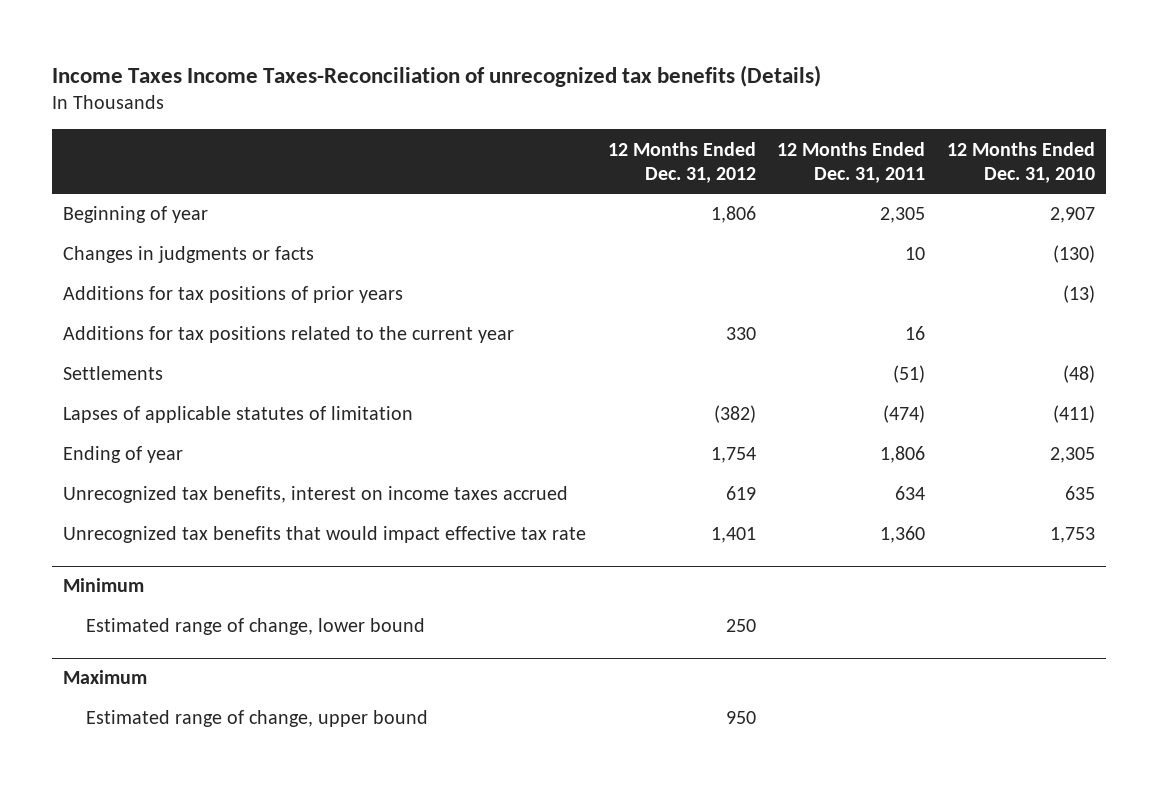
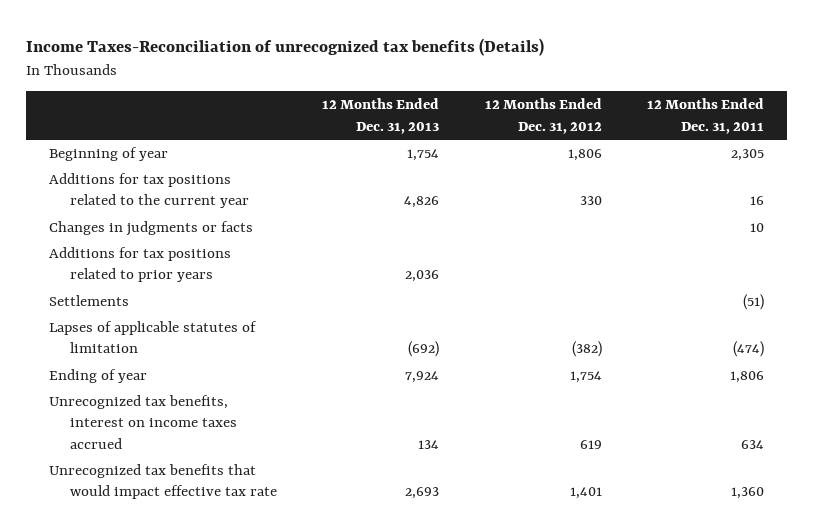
- Income Taxes Income Taxes-Reconciliation of unrecognized tax benefits (Details)
+ Income Taxes-Reconciliation of unrecognized tax benefits (Details)
- | 12 Months Ended Dec. 31, 2012 | 12 Months Ended Dec. 31, 2011 | 12 Months Ended Dec. 31, 2010
+ | 12 Months Ended Dec. 31, 2013 | 12 Months Ended Dec. 31, 2012 | 12 Months Ended Dec. 31, 2011
- Additions for tax positions of prior years | | | (13)
moved down: Changes in judgments or facts | | | 10
+ Additions for tax positions related to prior years | 2,036 | |
- Minimum
- Estimated range of change, lower bound | 250 | |
- Maximum
- Estimated range of change, upper bound | 950 | |

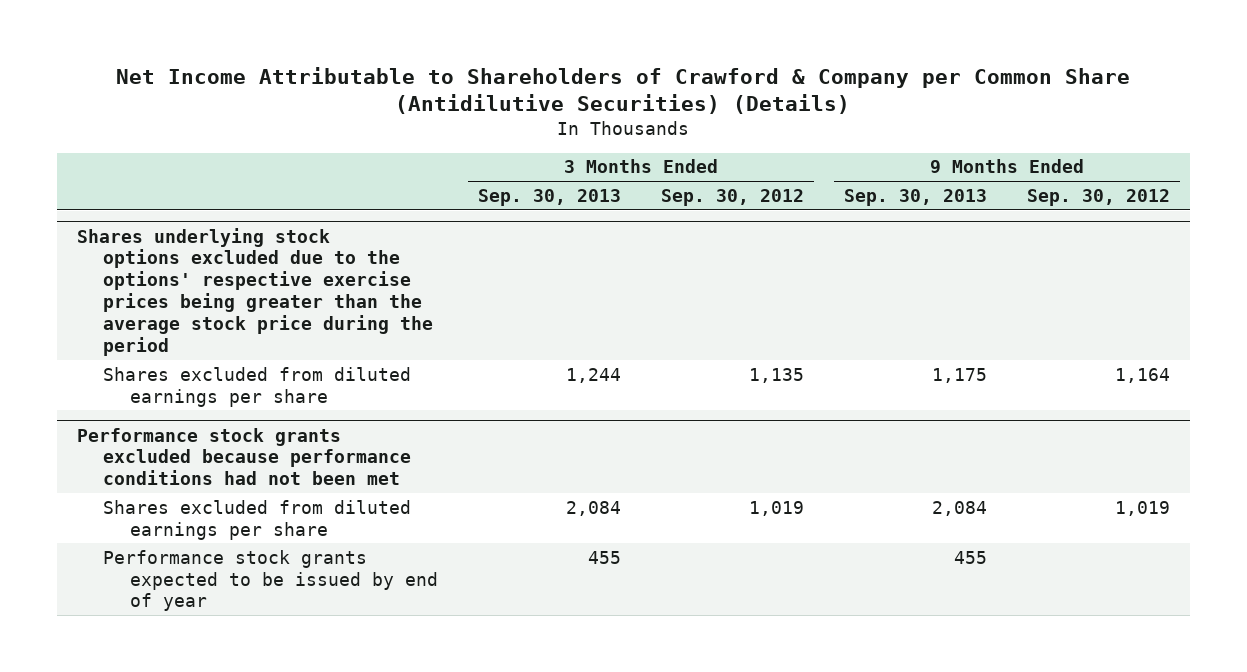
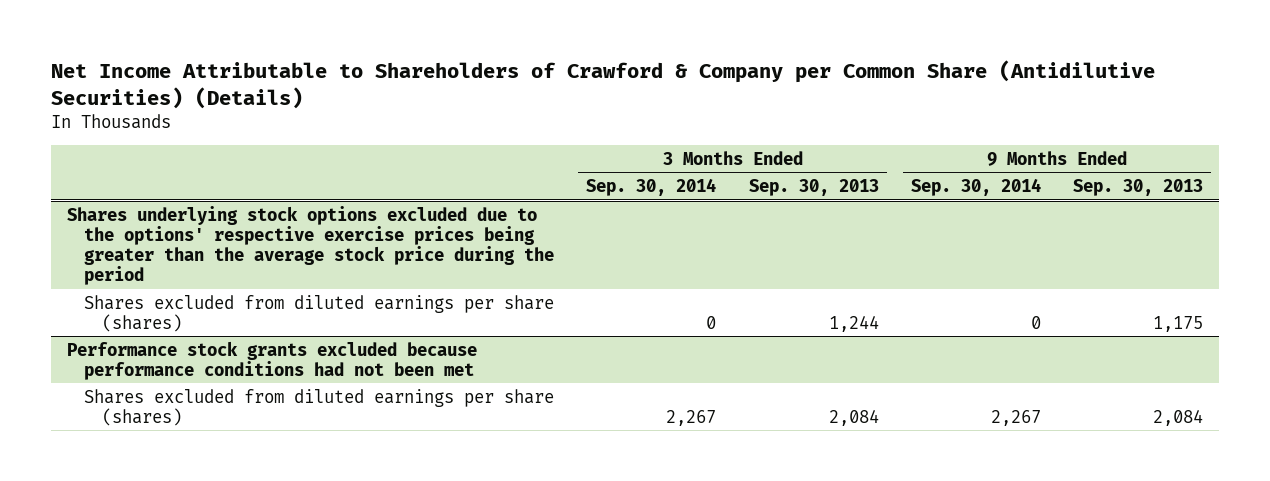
- | 3 Months Ended Sep. 30, 2013 | 3 Months Ended Sep. 30, 2012 | 9 Months Ended Sep. 30, 2013 | 9 Months Ended Sep. 30, 2012
+ | 3 Months Ended Sep. 30, 2014 | 3 Months Ended Sep. 30, 2013 | 9 Months Ended Sep. 30, 2014 | 9 Months Ended Sep. 30, 2013
@ Shares underlying stock options excluded due to the options' respective exercise prices being greater than the average stock price during the period
- Shares excluded from diluted earnings per share | 1,244 | 1,135 | 1,175 | 1,164
+ Shares excluded from diluted earnings per share (shares) | 0 | 1,244 | 0 | 1,175
@ Performance stock grants excluded because performance conditions had not been met
- Shares excluded from diluted earnings per share | 2,084 | 1,019 | 2,084 | 1,019
- Performance stock grants expected to be issued by end of year | 455 | | 455 |
+ Shares excluded from diluted earnings per share (shares) | 2,267 | 2,084 | 2,267 | 2,084

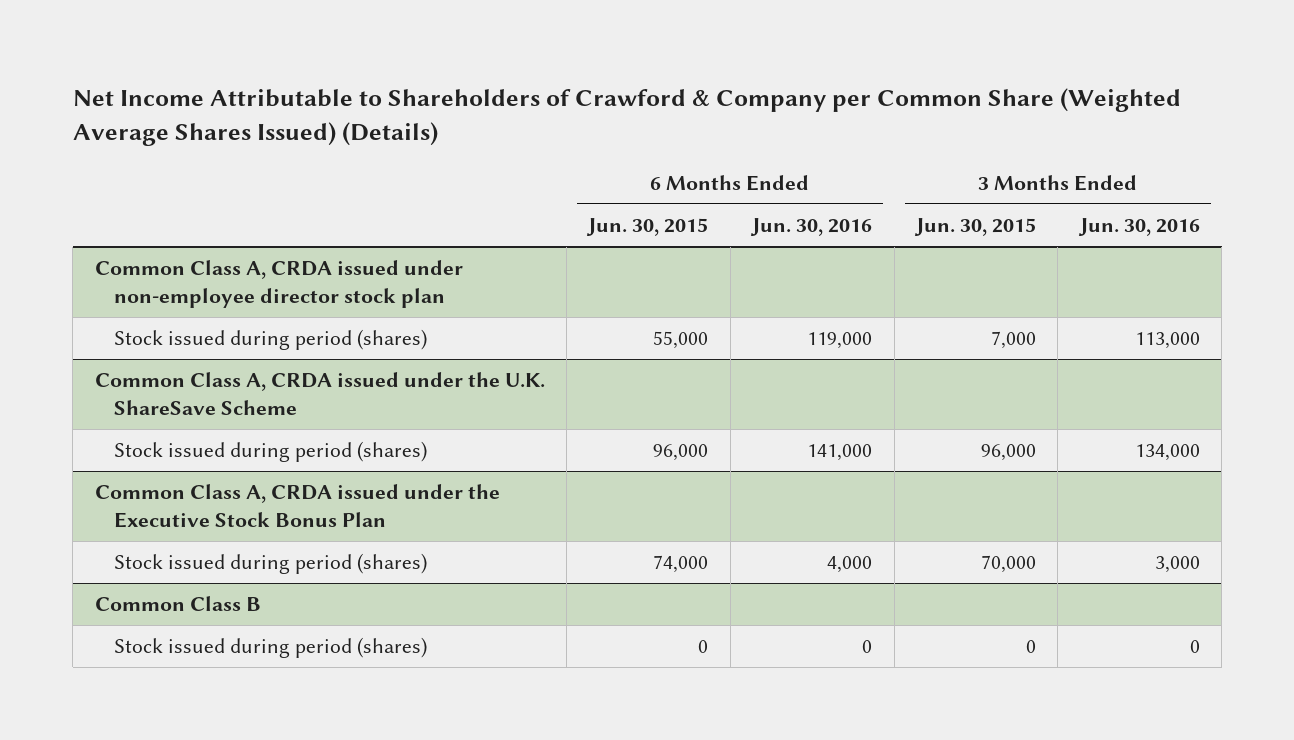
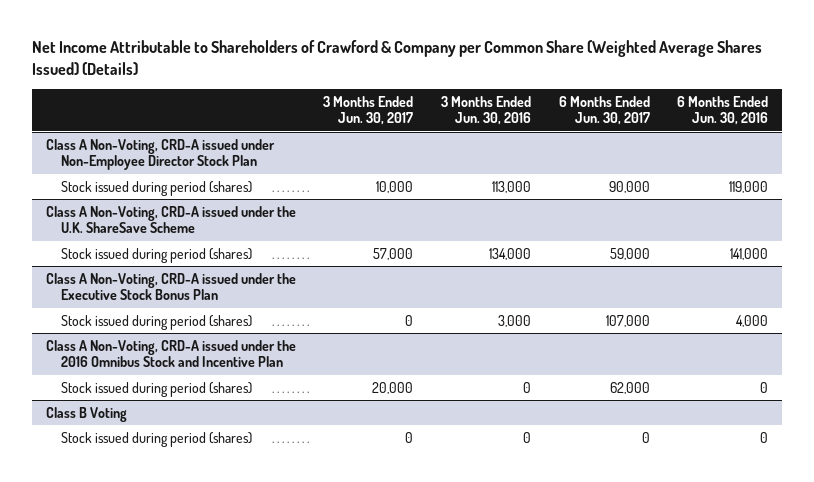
- | 6 Months Ended Jun. 30, 2015 | 6 Months Ended Jun. 30, 2016 | 3 Months Ended Jun. 30, 2015 | 3 Months Ended Jun. 30, 2016
+ | 3 Months Ended Jun. 30, 2017 | 3 Months Ended Jun. 30, 2016 | 6 Months Ended Jun. 30, 2017 | 6 Months Ended Jun. 30, 2016
- Common Class A, CRDA issued under non-employee director stock plan
+ Class A Non-Voting, CRD-A issued under Non-Employee Director Stock Plan
- Common Class A, CRDA issued under the U.K. ShareSave Scheme
+ Class A Non-Voting, CRD-A issued under the U.K. ShareSave Scheme
- Common Class A, CRDA issued under the Executive Stock Bonus Plan
+ Class A Non-Voting, CRD-A issued under the Executive Stock Bonus Plan
- Common Class B
+ Class A Non-Voting, CRD-A issued under the 2016 Omnibus Stock and Incentive Plan
+ Class B Voting
+ Stock issued during period (shares) | 0 | 0 | 0 | 0

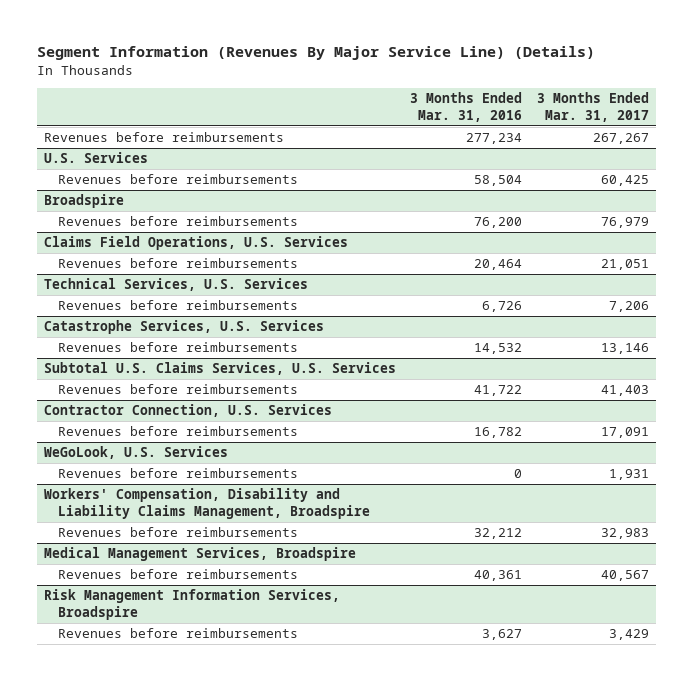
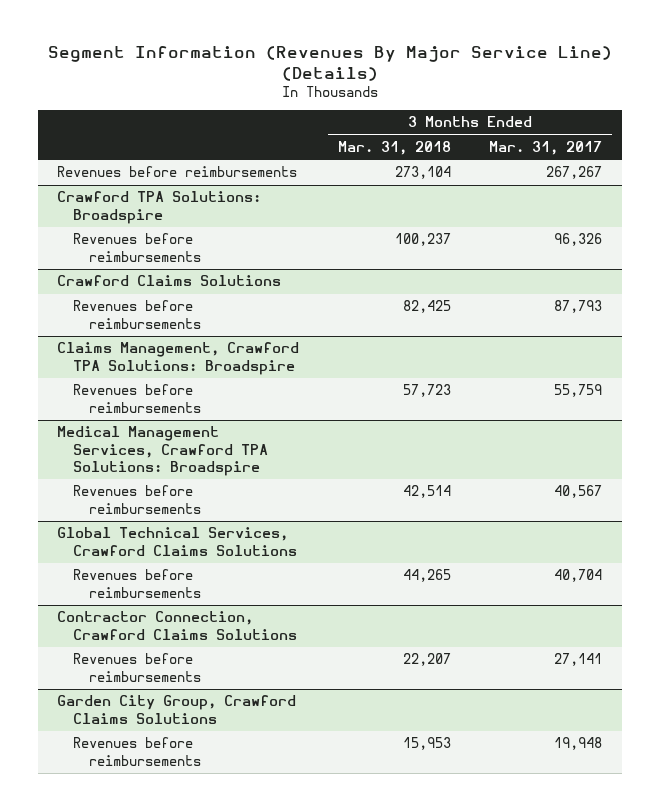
- | 3 Months Ended Mar. 31, 2016 | 3 Months Ended Mar. 31, 2017
+ | 3 Months Ended Mar. 31, 2018 | 3 Months Ended Mar. 31, 2017
- U.S. Services
- Revenues before reimbursements | 58,504 | 60,425
- Broadspire
- Revenues before reimbursements | 76,200 | 76,979
- Claims Field Operations, U.S. Services
- Revenues before reimbursements | 20,464 | 21,051
- Technical Services, U.S. Services
- Revenues before reimbursements | 6,726 | 7,206
- Catastrophe Services, U.S. Services
- Revenues before reimbursements | 14,532 | 13,146
- Subtotal U.S. Claims Services, U.S. Services
- Revenues before reimbursements | 41,722 | 41,403
- Contractor Connection, U.S. Services
- Revenues before reimbursements | 16,782 | 17,091
- WeGoLook, U.S. Services
- Revenues before reimbursements | 0 | 1,931
- Workers' Compensation, Disability and Liability Claims Management, Broadspire
- Revenues before reimbursements | 32,212 | 32,983
- Medical Management Services, Broadspire
+ Crawford TPA Solutions: Broadspire
+ Revenues before reimbursements | 100,237 | 96,326
+ Crawford Claims Solutions
+ Revenues before reimbursements | 82,425 | 87,793
+ Claims Management, Crawford TPA Solutions: Broadspire
+ Revenues before reimbursements | 57,723 | 55,759
+ Medical Management Services, Crawford TPA Solutions: Broadspire
- Risk Management Information Services, Broadspire
- Revenues before reimbursements | 3,627 | 3,429
+ Global Technical Services, Crawford Claims Solutions
+ Revenues before reimbursements | 44,265 | 40,704
+ Contractor Connection, Crawford Claims Solutions
+ Revenues before reimbursements | 22,207 | 27,141
+ Garden City Group, Crawford Claims Solutions
+ Revenues before reimbursements | 15,953 | 19,948

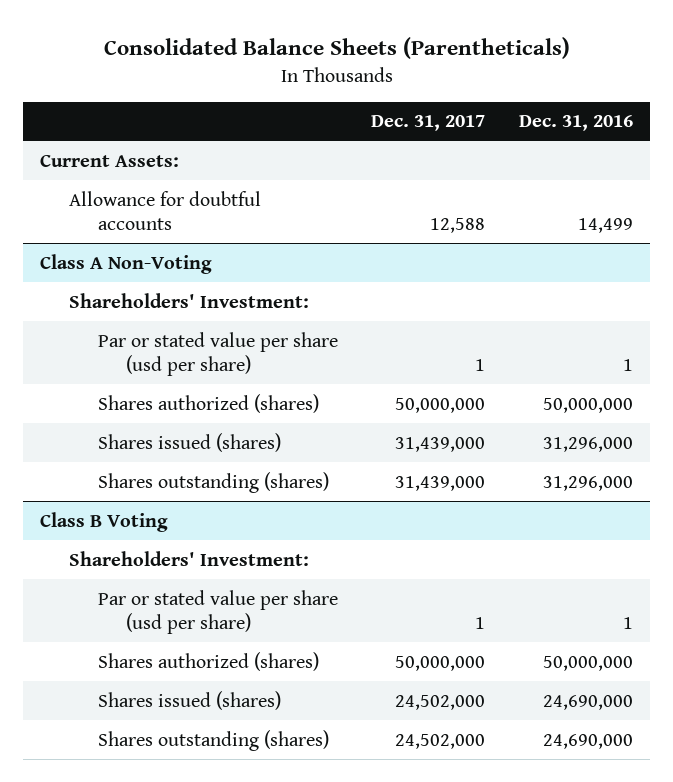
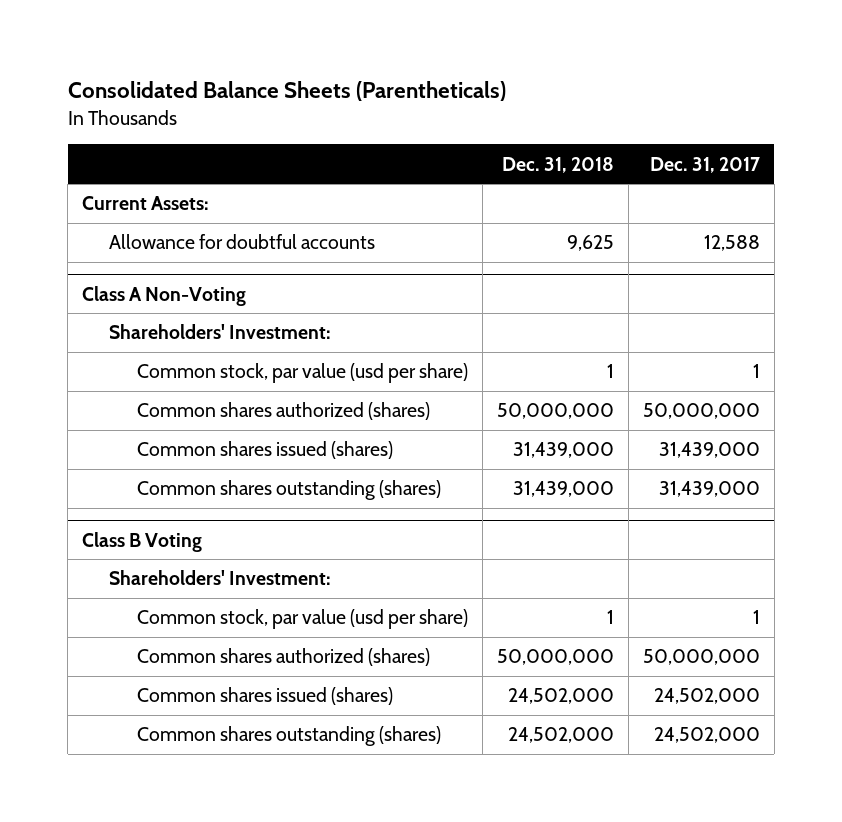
- | Dec. 31, 2017 | Dec. 31, 2016
+ | Dec. 31, 2018 | Dec. 31, 2017
@ Class A Non-Voting
- Par or stated value per share (usd per share) | 1 | 1
- Shares authorized (shares) | 50,000,000 | 50,000,000
- Shares issued (shares) | 31,439,000 | 31,296,000
- Shares outstanding (shares) | 31,439,000 | 31,296,000
+ Common stock, par value (usd per share) | 1 | 1
+ Common shares authorized (shares) | 50,000,000 | 50,000,000
+ Common shares issued (shares) | 31,439,000 | 31,439,000
+ Common shares outstanding (shares) | 31,439,000 | 31,439,000
@ Class B Voting
- Par or stated value per share (usd per share) | 1 | 1
- Shares authorized (shares) | 50,000,000 | 50,000,000
- Shares issued (shares) | 24,502,000 | 24,690,000
- Shares outstanding (shares) | 24,502,000 | 24,690,000
+ Common stock, par value (usd per share) | 1 | 1
+ Common shares authorized (shares) | 50,000,000 | 50,000,000
+ Common shares issued (shares) | 24,502,000 | 24,502,000
+ Common shares outstanding (shares) | 24,502,000 | 24,502,000

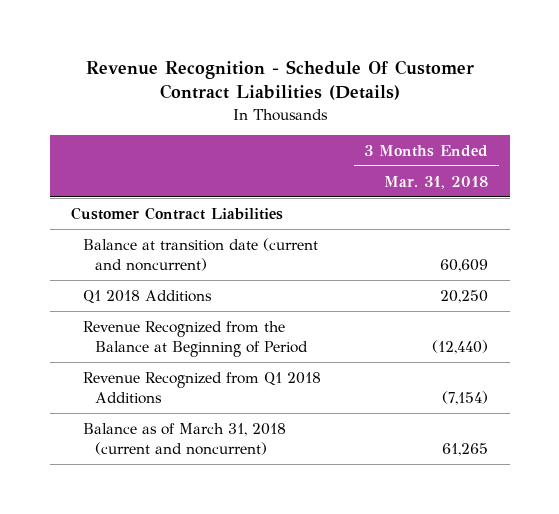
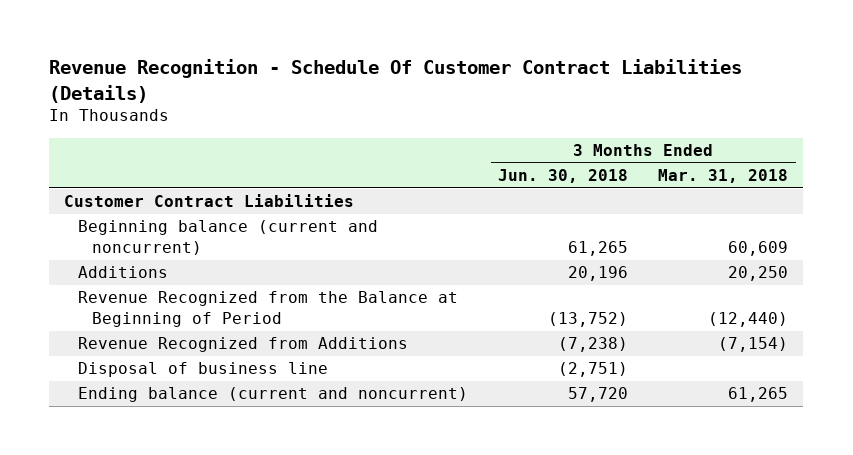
- | 3 Months Ended Mar. 31, 2018
+ | 3 Months Ended Jun. 30, 2018 | 3 Months Ended Mar. 31, 2018
- Balance at transition date (current and noncurrent) | 60,609
- Q1 2018 Additions | 20,250
+ Beginning balance (current and noncurrent) | 61,265 | 60,609
+ Additions | 20,196 | 20,250
- Revenue Recognized from Q1 2018 Additions | (7,154)
- Balance as of March 31, 2018 (current and noncurrent) | 61,265
+ Revenue Recognized from Additions | (7,238) | (7,154)
+ Disposal of business line | (2,751) |
+ Ending balance (current and noncurrent) | 57,720 | 61,265

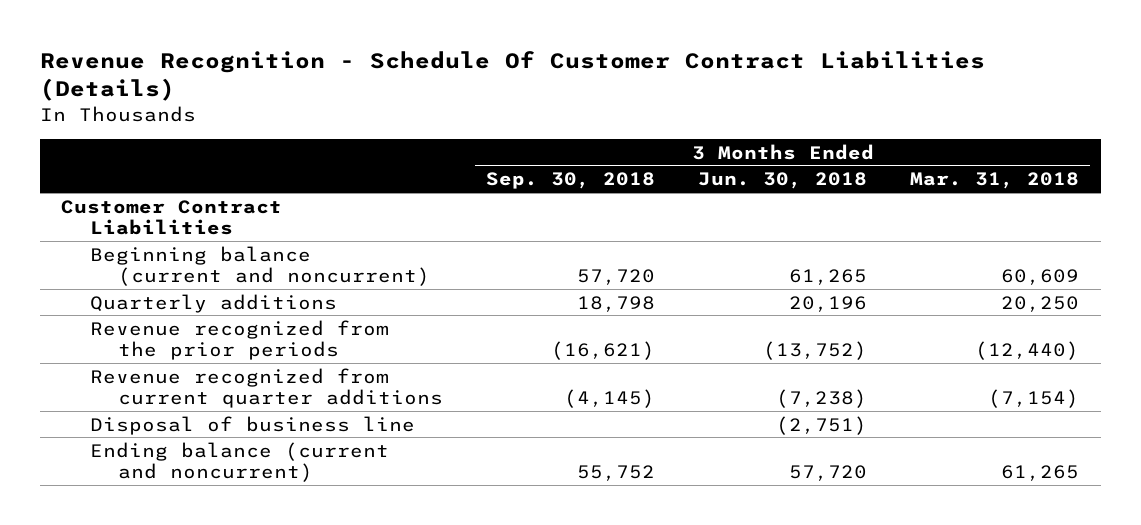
- | 3 Months Ended Jun. 30, 2018 | 3 Months Ended Mar. 31, 2018
+ | 3 Months Ended Sep. 30, 2018 | 3 Months Ended Jun. 30, 2018 | 3 Months Ended Mar. 31, 2018
- Additions | 20,196 | 20,250
- Revenue Recognized from the Balance at Beginning of Period | (13,752) | (12,440)
- Revenue Recognized from Additions | (7,238) | (7,154)
+ Quarterly additions | 18,798 | 20,196 | 20,250
+ Revenue recognized from the prior periods | (16,621) | (13,752) | (12,440)
+ Revenue recognized from current quarter additions | (4,145) | (7,238) | (7,154)

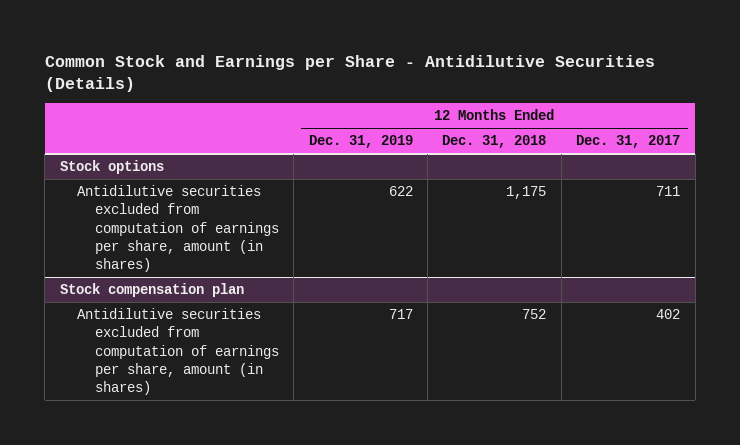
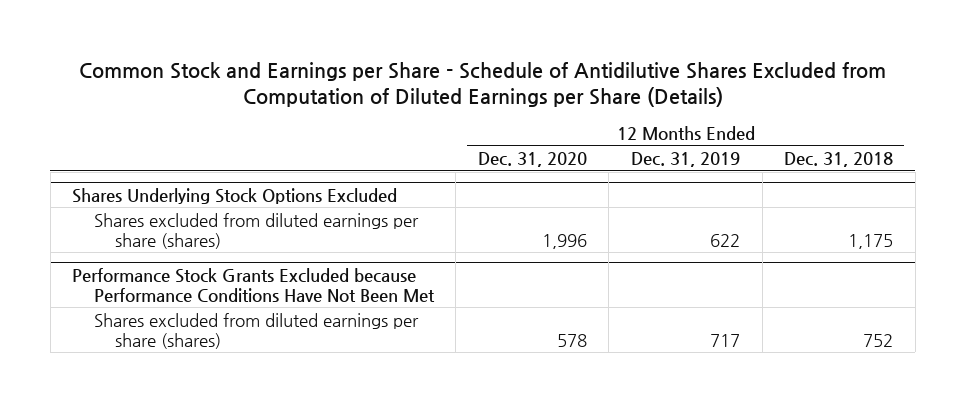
- Common Stock and Earnings per Share - Antidilutive Securities (Details)
+ Common Stock and Earnings per Share - Schedule of Antidilutive Shares Excluded from Computation of Diluted Earnings per Share (Details)
- | 12 Months Ended Dec. 31, 2019 | 12 Months Ended Dec. 31, 2018 | 12 Months Ended Dec. 31, 2017
+ | 12 Months Ended Dec. 31, 2020 | 12 Months Ended Dec. 31, 2019 | 12 Months Ended Dec. 31, 2018
- Stock options
- Antidilutive securities excluded from computation of earnings per share, amount (in shares) | 622 | 1,175 | 711
- Stock compensation plan
- Antidilutive securities excluded from computation of earnings per share, amount (in shares) | 717 | 752 | 402
+ Shares Underlying Stock Options Excluded
+ Shares excluded from diluted earnings per share (shares) | 1,996 | 622 | 1,175
+ Performance Stock Grants Excluded because Performance Conditions Have Not Been Met
+ Shares excluded from diluted earnings per share (shares) | 578 | 717 | 752

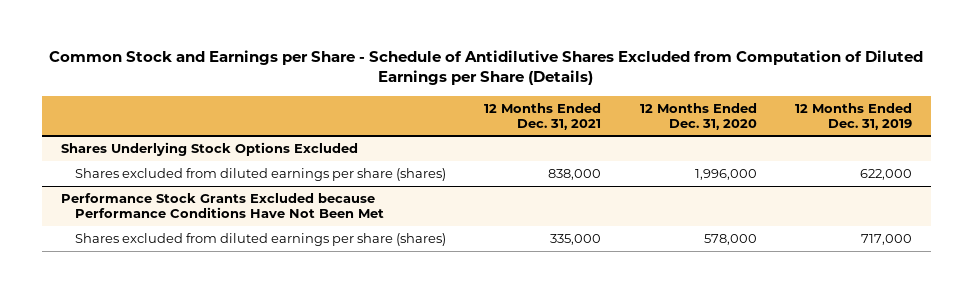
- | 12 Months Ended Dec. 31, 2020 | 12 Months Ended Dec. 31, 2019 | 12 Months Ended Dec. 31, 2018
+ | 12 Months Ended Dec. 31, 2021 | 12 Months Ended Dec. 31, 2020 | 12 Months Ended Dec. 31, 2019
@ Shares Underlying Stock Options Excluded
- Shares excluded from diluted earnings per share (shares) | 1,996 | 622 | 1,175
+ Shares excluded from diluted earnings per share (shares) | 838,000 | 1,996,000 | 622,000
@ Performance Stock Grants Excluded because Performance Conditions Have Not Been Met
- Shares excluded from diluted earnings per share (shares) | 578 | 717 | 752
+ Shares excluded from diluted earnings per share (shares) | 335,000 | 578,000 | 717,000

